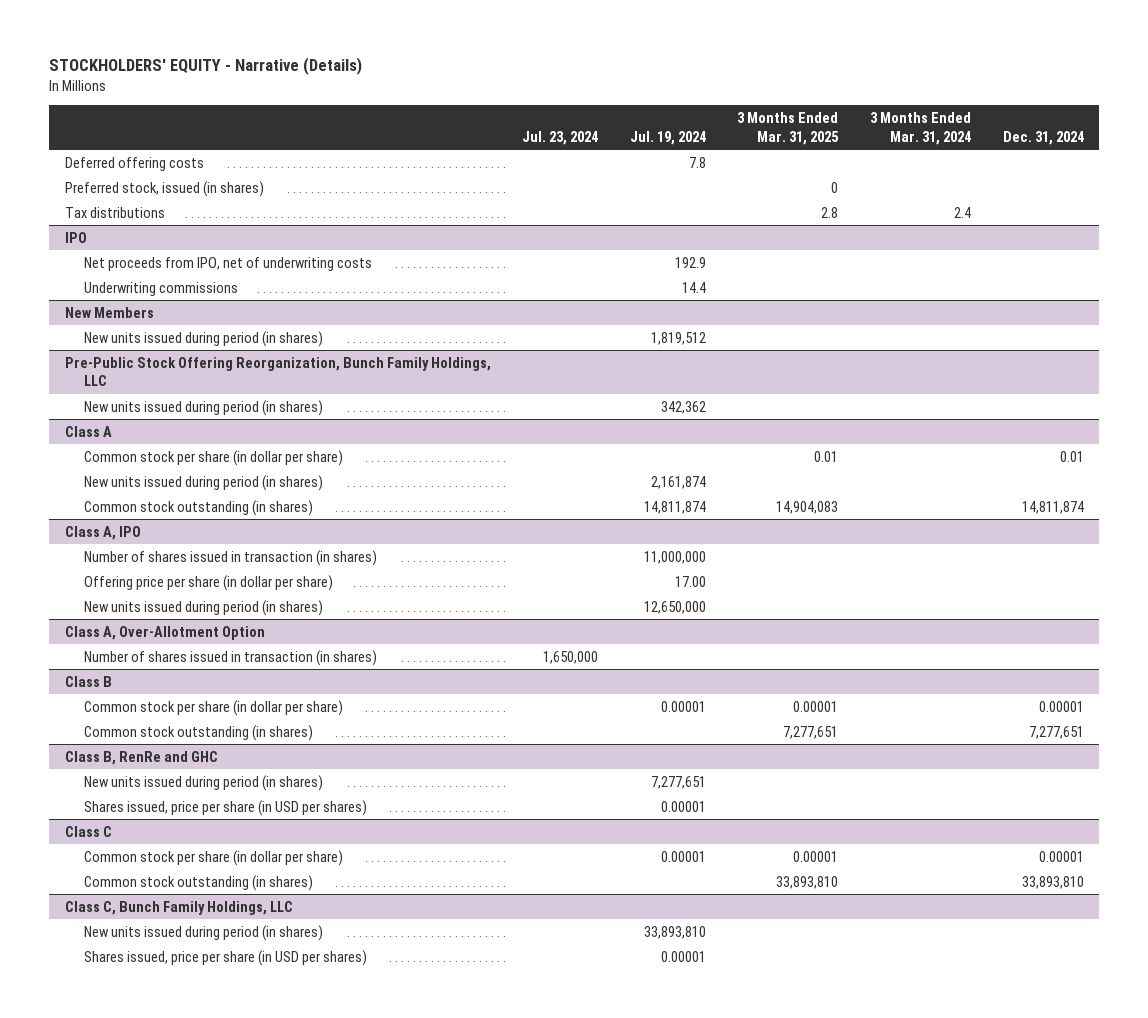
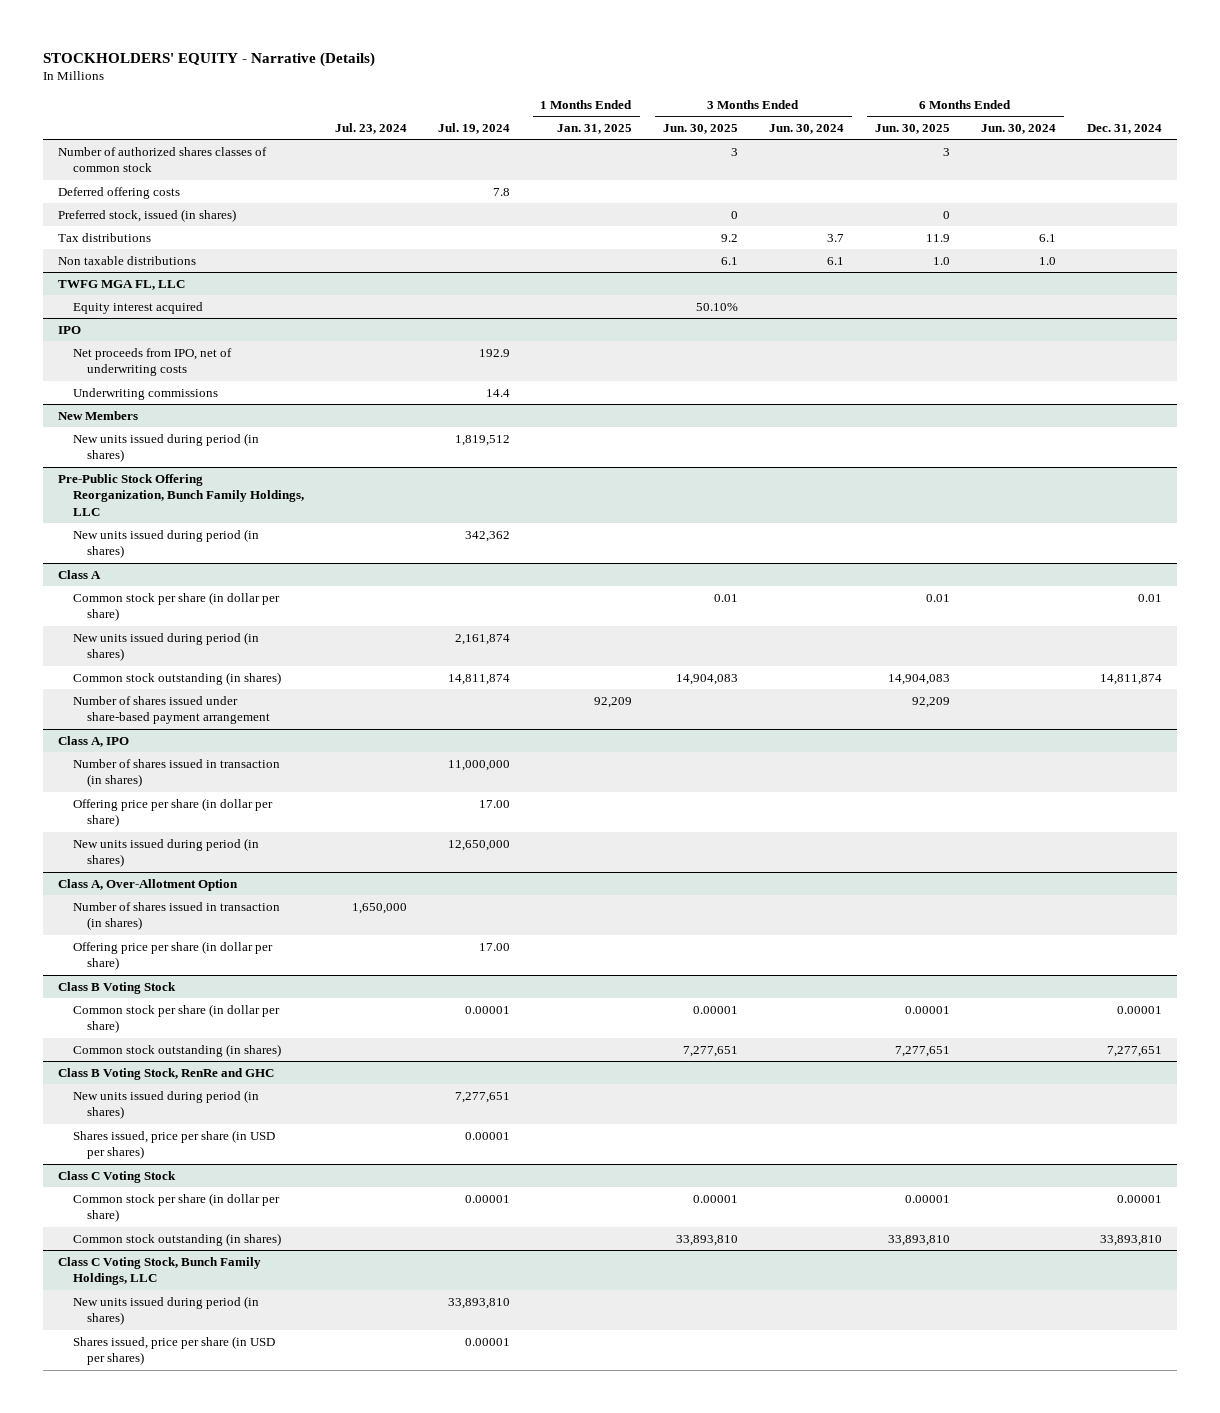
- | Jul. 23, 2024 | Jul. 19, 2024 | 3 Months Ended Mar. 31, 2025 | 3 Months Ended Mar. 31, 2024 | Dec. 31, 2024
+ | Jul. 23, 2024 | Jul. 19, 2024 | 1 Months Ended Jan. 31, 2025 | 3 Months Ended Jun. 30, 2025 | 3 Months Ended Jun. 30, 2024 | 6 Months Ended Jun. 30, 2025 | 6 Months Ended Jun. 30, 2024 | Dec. 31, 2024
+ Number of authorized shares classes of common stock | | | | 3 | | 3 | |
+ Non taxable distributions | | | | 6.1 | 6.1 | 1.0 | 1.0 |
+ TWFG MGA FL, LLC
+ Equity interest acquired | | | | 50.10% | | | |
@ Class A
+ Number of shares issued under share-based payment arrangement | | | 92,209 | | | 92,209 | |
- Class B
@ Class A, Over-Allotment Option
+ Offering price per share (in dollar per share) | | 17.00 | | | | | |
+ Class B Voting Stock
- Class B, RenRe and GHC
+ Class B Voting Stock, RenRe and GHC
- Class C
+ Class C Voting Stock
- Class C, Bunch Family Holdings, LLC
+ Class C Voting Stock, Bunch Family Holdings, LLC

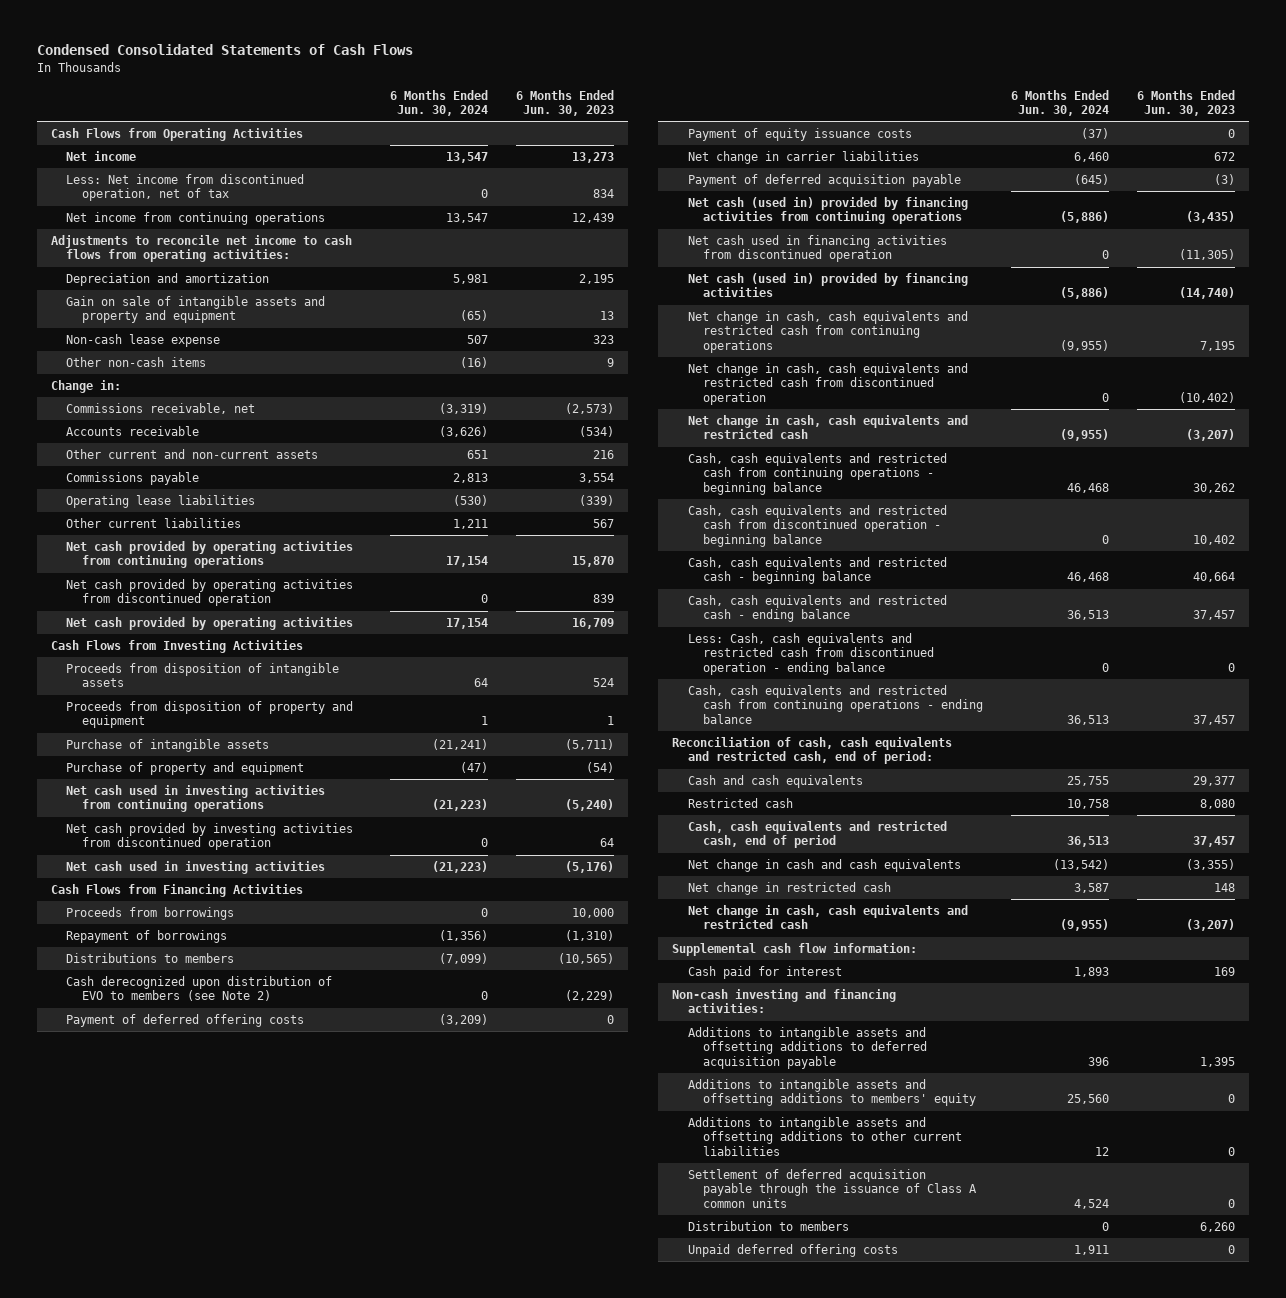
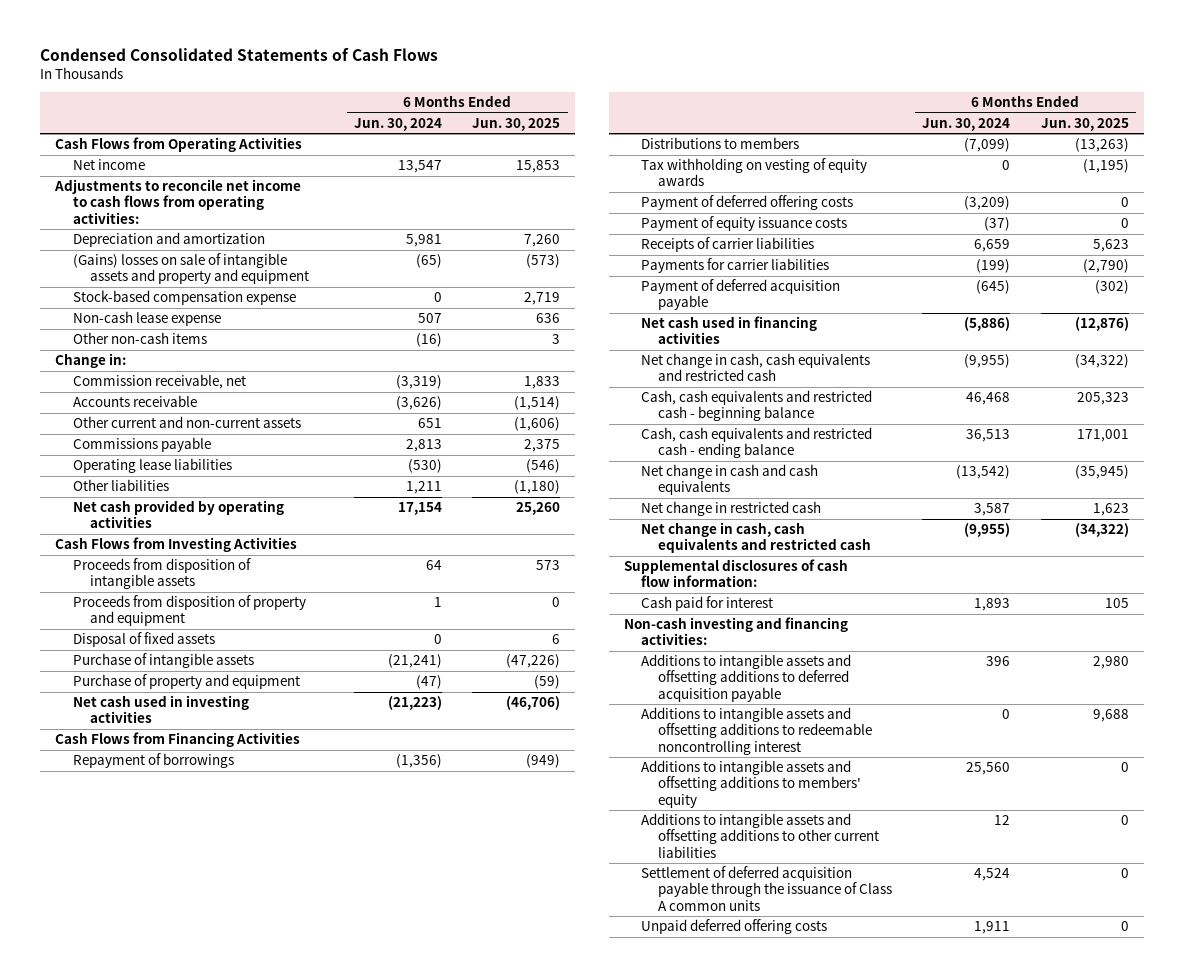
- | 6 Months Ended Jun. 30, 2024 | 6 Months Ended Jun. 30, 2023
+ | 6 Months Ended Jun. 30, 2024 | 6 Months Ended Jun. 30, 2025
- Less: Net income from discontinued operation, net of tax | 0 | 834
- Net income from continuing operations | 13,547 | 12,439
- Gain on sale of intangible assets and property and equipment | (65) | 13
+ (Gains) losses on sale of intangible assets and property and equipment | (65) | (573)
+ Stock-based compensation expense | 0 | 2,719
- Commissions receivable, net | (3,319) | (2,573)
+ Commission receivable, net | (3,319) | 1,833
- Other current liabilities | 1,211 | 567
- Net cash provided by operating activities from continuing operations | 17,154 | 15,870
- Net cash provided by operating activities from discontinued operation | 0 | 839
+ Other liabilities | 1,211 | (1,180)
+ Disposal of fixed assets | 0 | 6
- Net cash used in investing activities from continuing operations | (21,223) | (5,240)
- Net cash provided by investing activities from discontinued operation | 0 | 64
- Proceeds from borrowings | 0 | 10,000
- Cash derecognized upon distribution of EVO to members (see Note 2) | 0 | (2,229)
+ Tax withholding on vesting of equity awards | 0 | (1,195)
- Net change in carrier liabilities | 6,460 | 672
+ Receipts of carrier liabilities | 6,659 | 5,623
+ Payments for carrier liabilities | (199) | (2,790)
- Net cash (used in) provided by financing activities from continuing operations | (5,886) | (3,435)
- Net cash used in financing activities from discontinued operation | 0 | (11,305)
- Net cash (used in) provided by financing activities | (5,886) | (14,740)
- Net change in cash, cash equivalents and restricted cash from continuing operations | (9,955) | 7,195
- Net change in cash, cash equivalents and restricted cash from discontinued operation | 0 | (10,402)
+ Net cash used in financing activities | (5,886) | (12,876)
- Cash, cash equivalents and restricted cash from continuing operations - beginning balance | 46,468 | 30,262
- Cash, cash equivalents and restricted cash from discontinued operation - beginning balance | 0 | 10,402
- Less: Cash, cash equivalents and restricted cash from discontinued operation - ending balance | 0 | 0
- Cash, cash equivalents and restricted cash from continuing operations - ending balance | 36,513 | 37,457
- Reconciliation of cash, cash equivalents and restricted cash, end of period:
- Cash and cash equivalents | 25,755 | 29,377
- Restricted cash | 10,758 | 8,080
- Cash, cash equivalents and restricted cash, end of period | 36,513 | 37,457
- Supplemental cash flow information:
+ Supplemental disclosures of cash flow information:
+ Additions to intangible assets and offsetting additions to redeemable noncontrolling interest | 0 | 9,688
- Distribution to members | 0 | 6,260

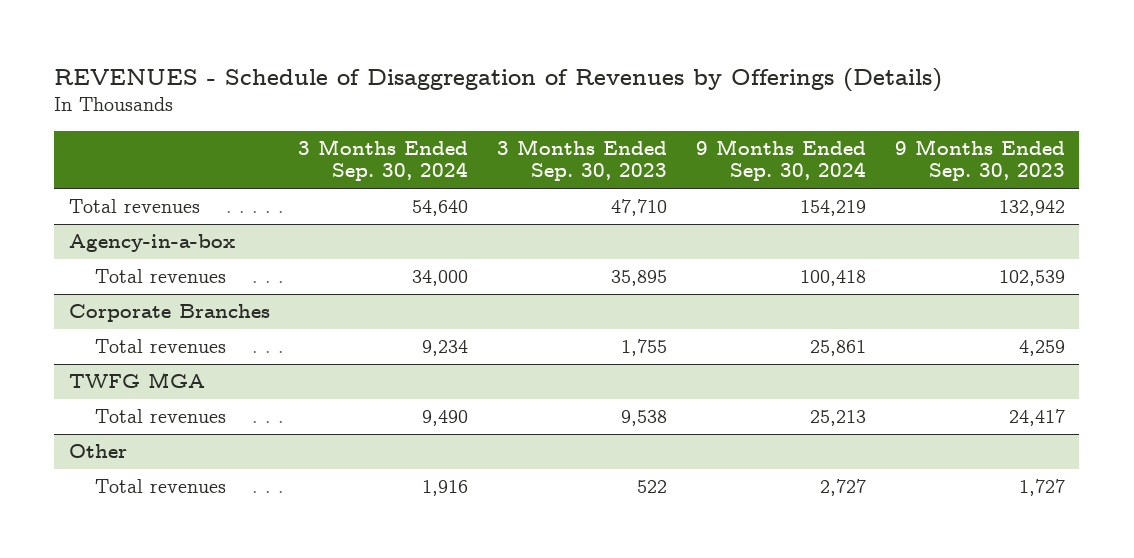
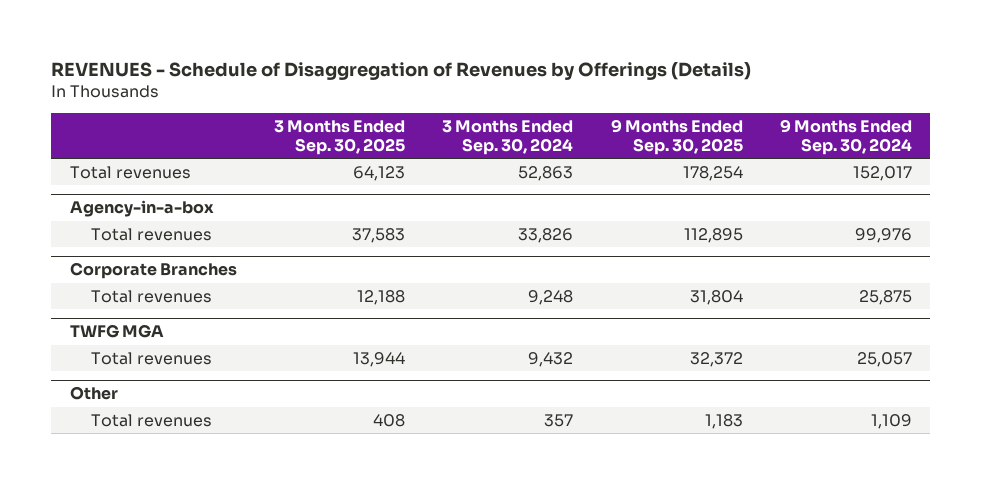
- | 3 Months Ended Sep. 30, 2024 | 3 Months Ended Sep. 30, 2023 | 9 Months Ended Sep. 30, 2024 | 9 Months Ended Sep. 30, 2023
+ | 3 Months Ended Sep. 30, 2025 | 3 Months Ended Sep. 30, 2024 | 9 Months Ended Sep. 30, 2025 | 9 Months Ended Sep. 30, 2024
- Total revenues | 54,640 | 47,710 | 154,219 | 132,942
+ Total revenues | 64,123 | 52,863 | 178,254 | 152,017
@ Agency-in-a-box
- Total revenues | 34,000 | 35,895 | 100,418 | 102,539
+ Total revenues | 37,583 | 33,826 | 112,895 | 99,976
@ Corporate Branches
- Total revenues | 9,234 | 1,755 | 25,861 | 4,259
+ Total revenues | 12,188 | 9,248 | 31,804 | 25,875
@ TWFG MGA
- Total revenues | 9,490 | 9,538 | 25,213 | 24,417
+ Total revenues | 13,944 | 9,432 | 32,372 | 25,057
@ Other
- Total revenues | 1,916 | 522 | 2,727 | 1,727
+ Total revenues | 408 | 357 | 1,183 | 1,109

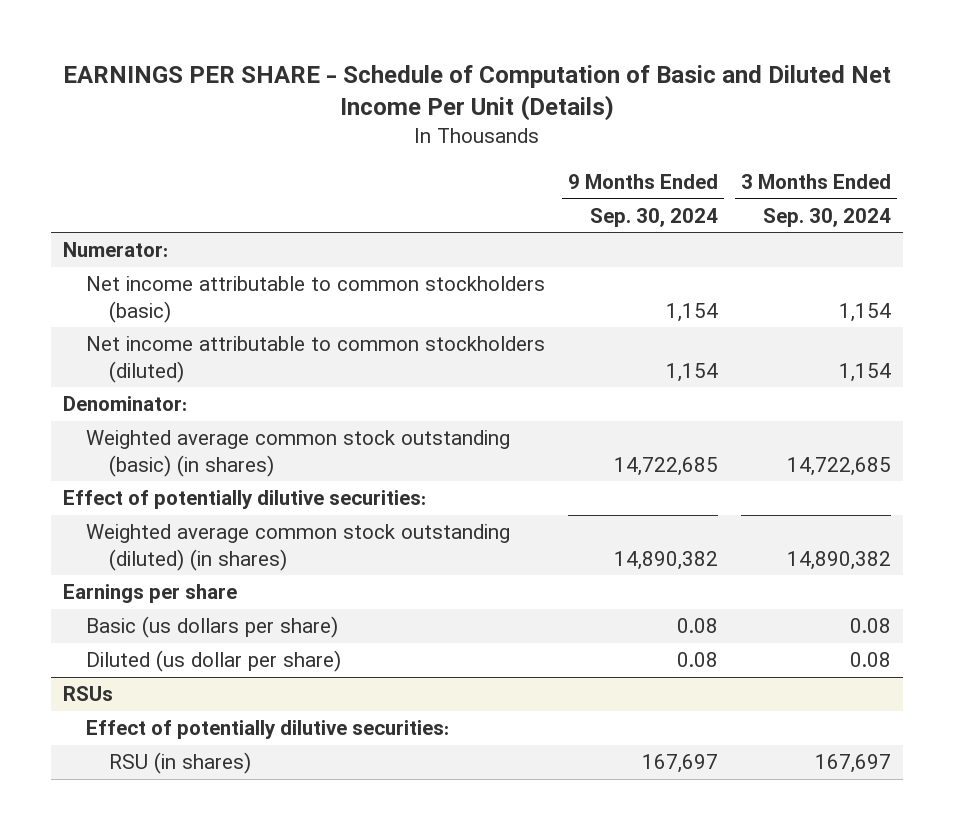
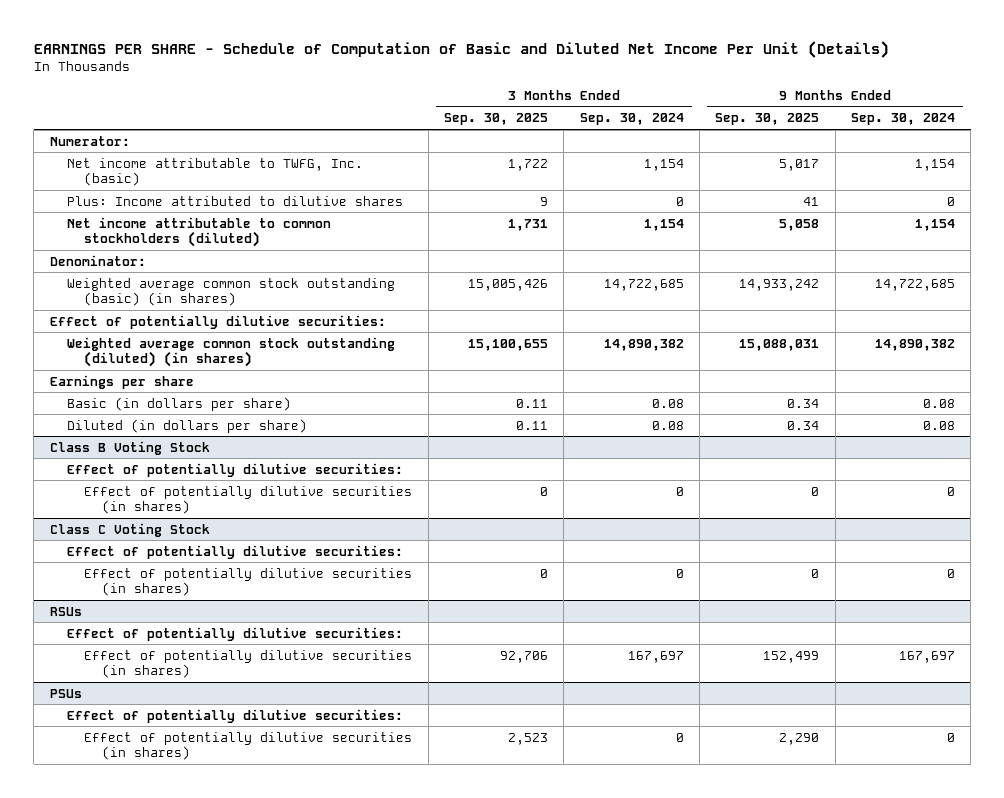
- | 9 Months Ended Sep. 30, 2024 | 3 Months Ended Sep. 30, 2024
+ | 3 Months Ended Sep. 30, 2025 | 3 Months Ended Sep. 30, 2024 | 9 Months Ended Sep. 30, 2025 | 9 Months Ended Sep. 30, 2024
- Net income attributable to common stockholders (basic) | 1,154 | 1,154
+ Net income attributable to TWFG, Inc. (basic) | 1,722 | 1,154 | 5,017 | 1,154
+ Plus: Income attributed to dilutive shares | 9 | 0 | 41 | 0
- Basic (us dollars per share) | 0.08 | 0.08
- Diluted (us dollar per share) | 0.08 | 0.08
+ Basic (in dollars per share) | 0.11 | 0.08 | 0.34 | 0.08
+ Diluted (in dollars per share) | 0.11 | 0.08 | 0.34 | 0.08
+ Class B Voting Stock
+ Effect of potentially dilutive securities:
+ Effect of potentially dilutive securities (in shares) | 0 | 0 | 0 | 0
+ Class C Voting Stock
+ Effect of potentially dilutive securities:
+ Effect of potentially dilutive securities (in shares) | 0 | 0 | 0 | 0
@ RSUs
- RSU (in shares) | 167,697 | 167,697
+ Effect of potentially dilutive securities (in shares) | 92,706 | 167,697 | 152,499 | 167,697
+ PSUs
+ Effect of potentially dilutive securities:
+ Effect of potentially dilutive securities (in shares) | 2,523 | 0 | 2,290 | 0

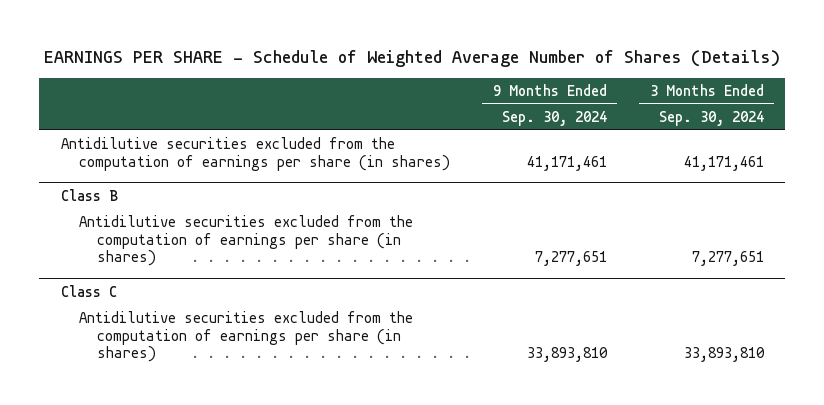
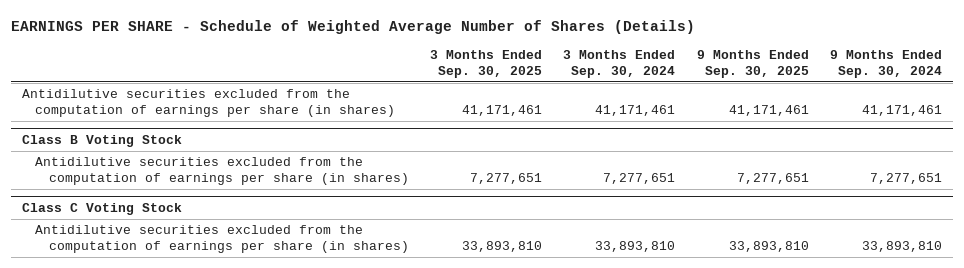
- | 9 Months Ended Sep. 30, 2024 | 3 Months Ended Sep. 30, 2024
+ | 3 Months Ended Sep. 30, 2025 | 3 Months Ended Sep. 30, 2024 | 9 Months Ended Sep. 30, 2025 | 9 Months Ended Sep. 30, 2024
- Class B
+ Class B Voting Stock
- Class C
+ Class C Voting Stock

